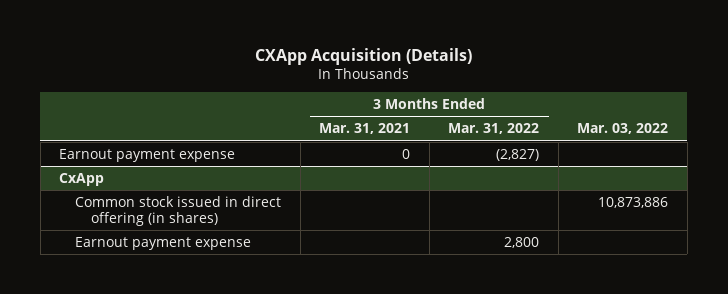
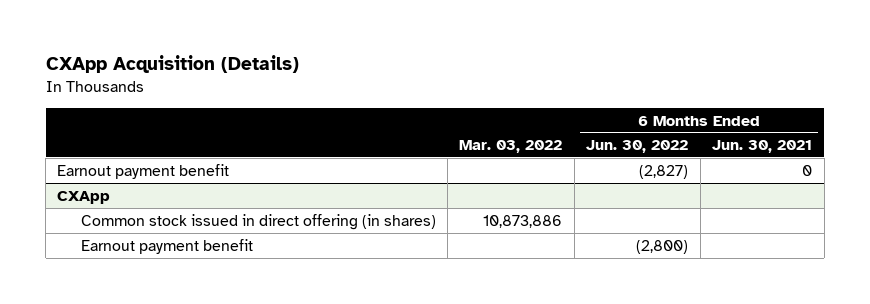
- | 3 Months Ended Mar. 31, 2021 | 3 Months Ended Mar. 31, 2022 | Mar. 03, 2022
+ | Mar. 03, 2022 | 6 Months Ended Jun. 30, 2022 | 6 Months Ended Jun. 30, 2021
- Earnout payment expense | 0 | (2,827) |
- CxApp
+ Earnout payment benefit | | (2,827) | 0
+ CXApp
- Earnout payment expense | | 2,800 |
+ Earnout payment benefit | | (2,800) |

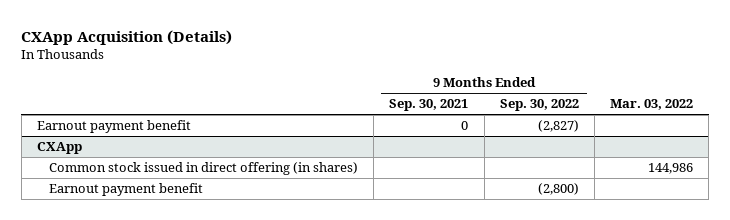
- | Mar. 03, 2022 | 6 Months Ended Jun. 30, 2022 | 6 Months Ended Jun. 30, 2021
+ | 9 Months Ended Sep. 30, 2021 | 9 Months Ended Sep. 30, 2022 | Mar. 03, 2022
@ CXApp
- Common stock issued in direct offering (in shares) | 10,873,886 | |
+ Common stock issued in direct offering (in shares) | | | 144,986

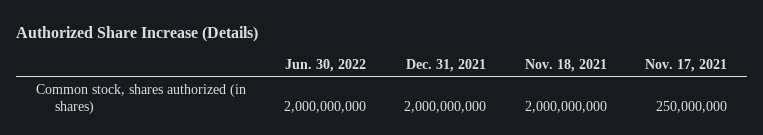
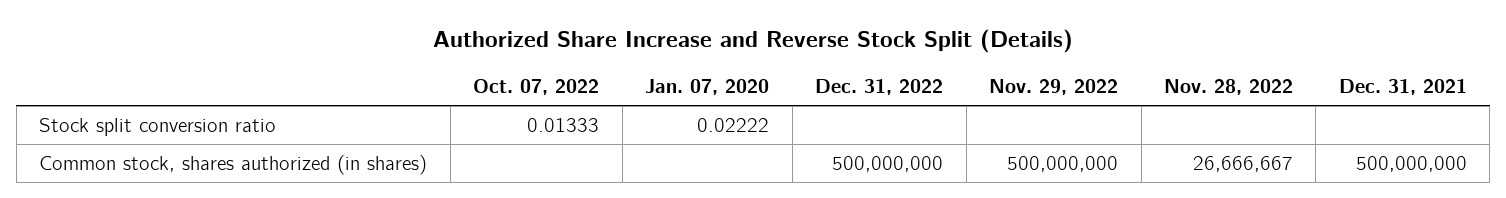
- Authorized Share Increase (Details)
+ Authorized Share Increase and Reverse Stock Split (Details)
- | Jun. 30, 2022 | Dec. 31, 2021 | Nov. 18, 2021 | Nov. 17, 2021
+ | Oct. 07, 2022 | Jan. 07, 2020 | Dec. 31, 2022 | Nov. 29, 2022 | Nov. 28, 2022 | Dec. 31, 2021
- Common stock, shares authorized (in shares) | 2,000,000,000 | 2,000,000,000 | 2,000,000,000 | 250,000,000
+ Stock split conversion ratio | 0.01333 | 0.02222 | | | |
+ Common stock, shares authorized (in shares) | | | 500,000,000 | 500,000,000 | 26,666,667 | 500,000,000

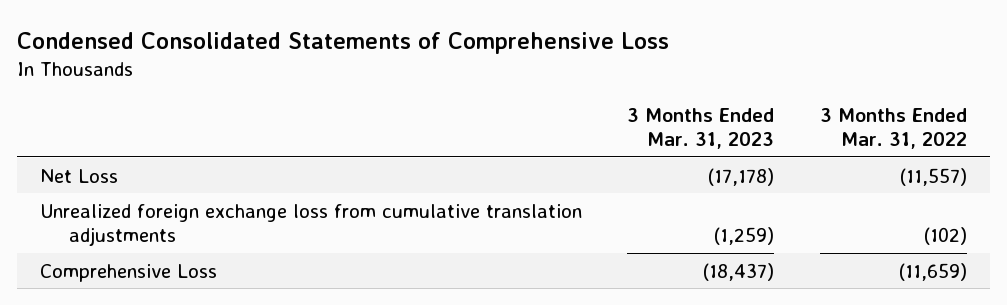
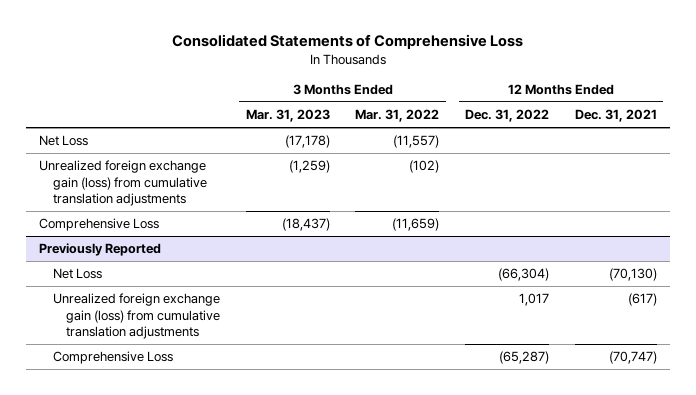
- Condensed Consolidated Statements of Comprehensive Loss
+ Consolidated Statements of Comprehensive Loss
- | 3 Months Ended Mar. 31, 2023 | 3 Months Ended Mar. 31, 2022
+ | 3 Months Ended Mar. 31, 2023 | 3 Months Ended Mar. 31, 2022 | 12 Months Ended Dec. 31, 2022 | 12 Months Ended Dec. 31, 2021
- Unrealized foreign exchange loss from cumulative translation adjustments | (1,259) | (102)
+ Unrealized foreign exchange gain (loss) from cumulative translation adjustments | (1,259) | (102) | |
+ Previously Reported
+ Net Loss | | | (66,304) | (70,130)
+ Unrealized foreign exchange gain (loss) from cumulative translation adjustments | | | 1,017 | (617)
+ Comprehensive Loss | | | (65,287) | (70,747)

